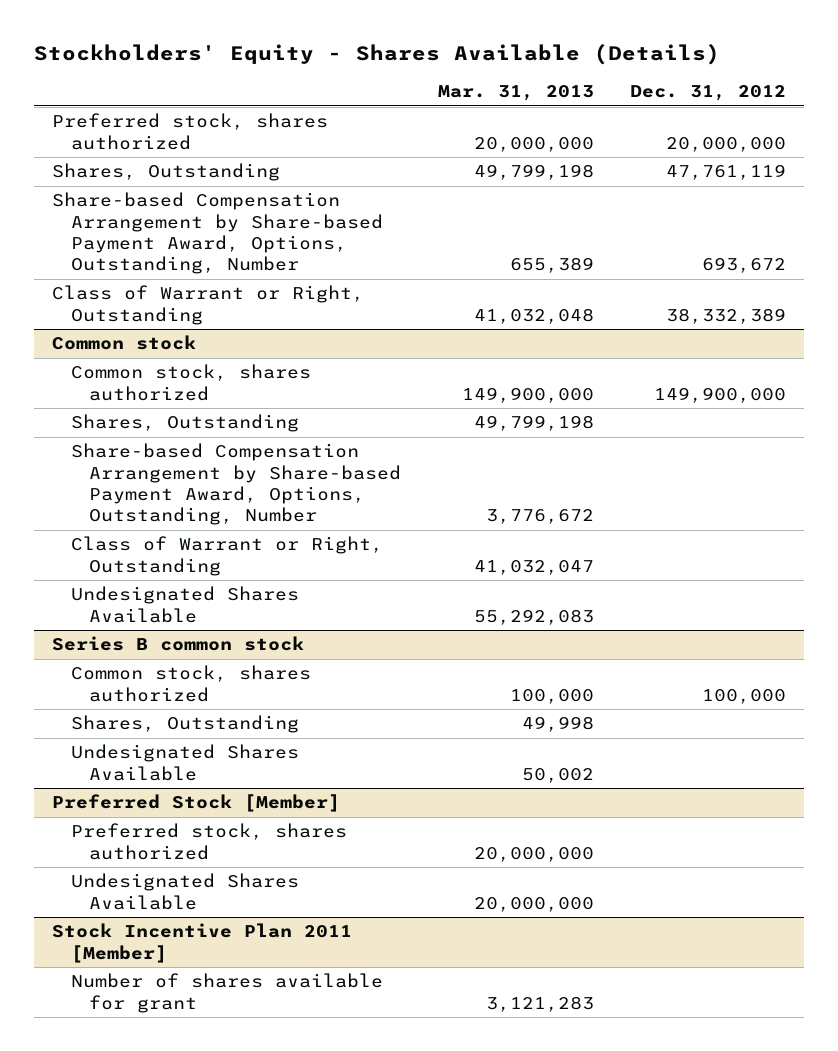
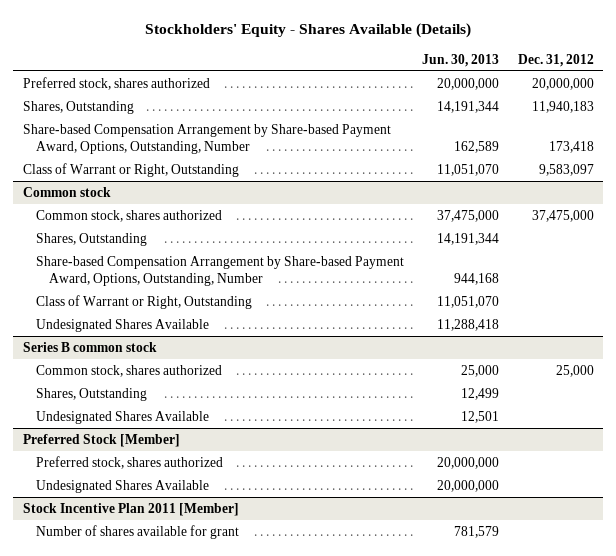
- | Mar. 31, 2013 | Dec. 31, 2012
+ | Jun. 30, 2013 | Dec. 31, 2012
- Shares, Outstanding | 49,799,198 | 47,761,119
- Share-based Compensation Arrangement by Share-based Payment Award, Options, Outstanding, Number | 655,389 | 693,672
- Class of Warrant or Right, Outstanding | 41,032,048 | 38,332,389
+ Shares, Outstanding | 14,191,344 | 11,940,183
+ Share-based Compensation Arrangement by Share-based Payment Award, Options, Outstanding, Number | 162,589 | 173,418
+ Class of Warrant or Right, Outstanding | 11,051,070 | 9,583,097
@ Common stock
- Common stock, shares authorized | 149,900,000 | 149,900,000
+ Common stock, shares authorized | 37,475,000 | 37,475,000
@ Series B common stock
- Common stock, shares authorized | 100,000 | 100,000
+ Common stock, shares authorized | 25,000 | 25,000

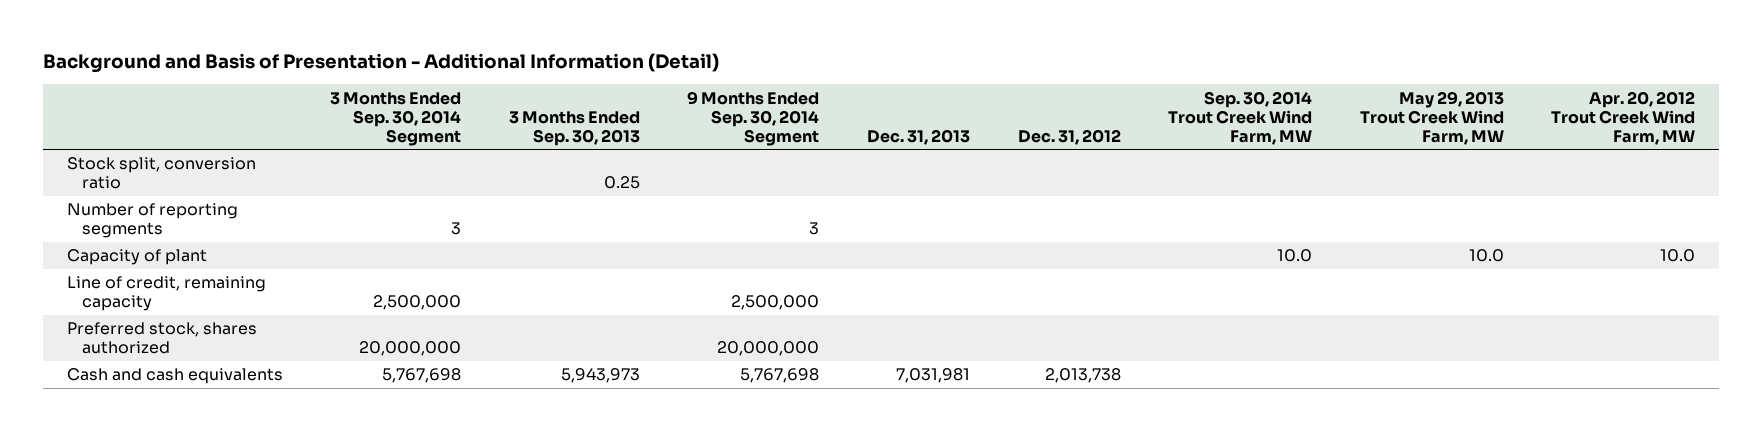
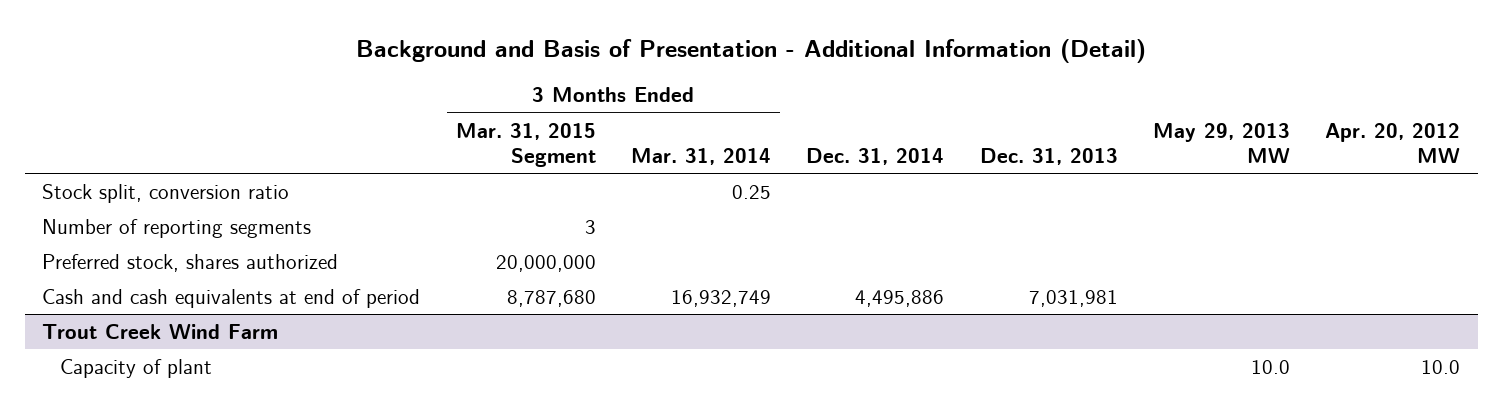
- | 3 Months Ended Sep. 30, 2014 Segment | 3 Months Ended Sep. 30, 2013 | 9 Months Ended Sep. 30, 2014 Segment | Dec. 31, 2013 | Dec. 31, 2012 | Sep. 30, 2014 Trout Creek Wind Farm, MW | May 29, 2013 Trout Creek Wind Farm, MW | Apr. 20, 2012 Trout Creek Wind Farm, MW
+ | 3 Months Ended Mar. 31, 2015 Segment | 3 Months Ended Mar. 31, 2014 | Dec. 31, 2014 | Dec. 31, 2013 | May 29, 2013 MW | Apr. 20, 2012 MW
- Capacity of plant | | | | | | 10.0 | 10.0 | 10.0
- Line of credit, remaining capacity | 2,500,000 | | 2,500,000 | | | | |
- Cash and cash equivalents | 5,767,698 | 5,943,973 | 5,767,698 | 7,031,981 | 2,013,738 | | |
+ Cash and cash equivalents at end of period | 8,787,680 | 16,932,749 | 4,495,886 | 7,031,981 | |
+ Trout Creek Wind Farm
+ Capacity of plant | | | | | 10.0 | 10.0

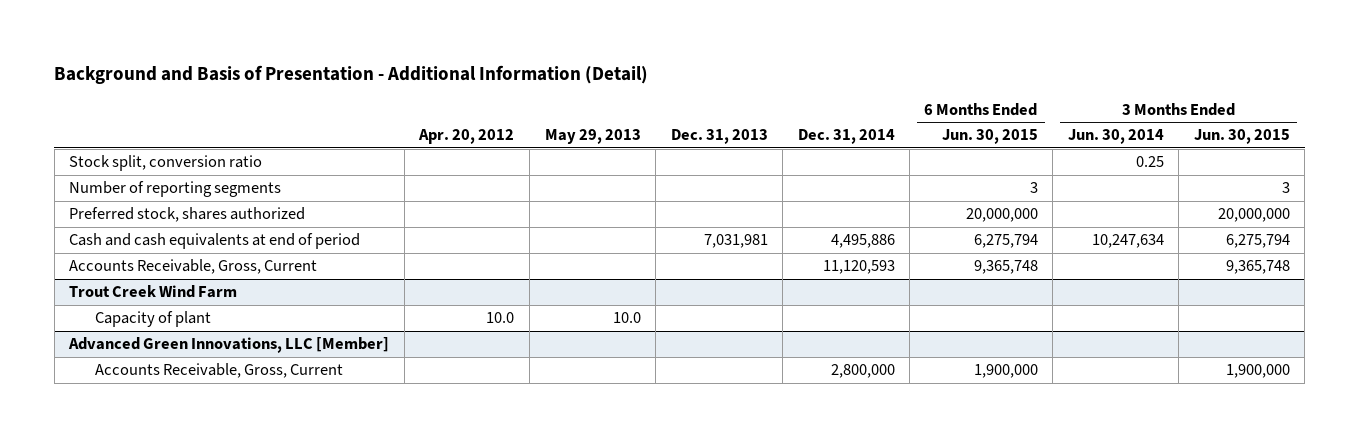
- | 3 Months Ended Mar. 31, 2015 Segment | 3 Months Ended Mar. 31, 2014 | Dec. 31, 2014 | Dec. 31, 2013 | May 29, 2013 MW | Apr. 20, 2012 MW
+ | Apr. 20, 2012 | May 29, 2013 | Dec. 31, 2013 | Dec. 31, 2014 | 6 Months Ended Jun. 30, 2015 | 3 Months Ended Jun. 30, 2014 | 3 Months Ended Jun. 30, 2015
+ Accounts Receivable, Gross, Current | | | | 11,120,593 | 9,365,748 | | 9,365,748
+ Advanced Green Innovations, LLC [Member]
+ Accounts Receivable, Gross, Current | | | | 2,800,000 | 1,900,000 | | 1,900,000

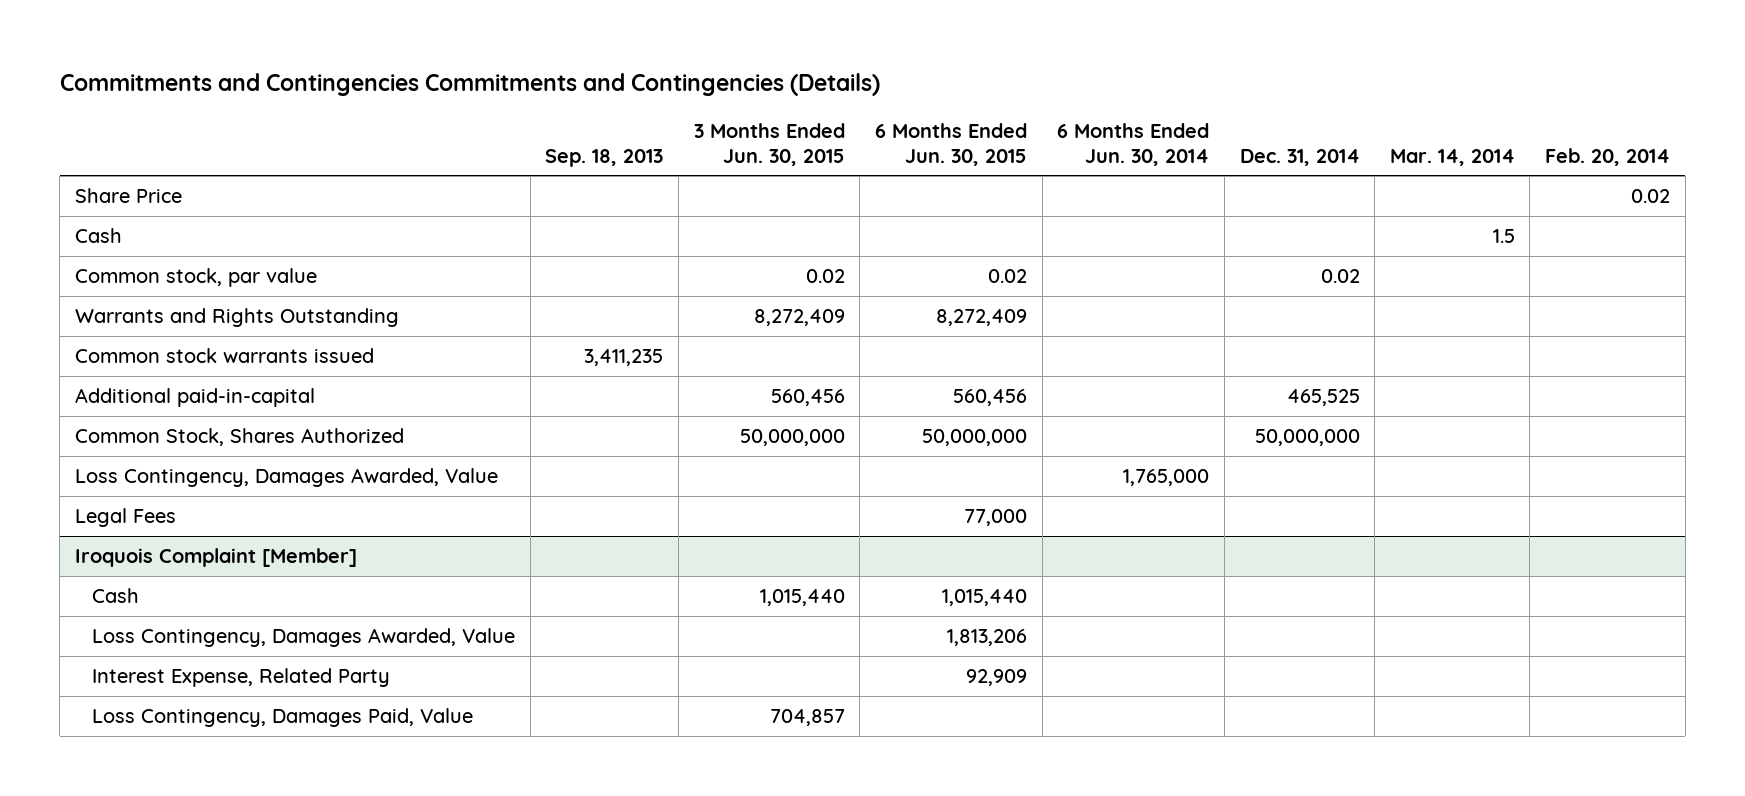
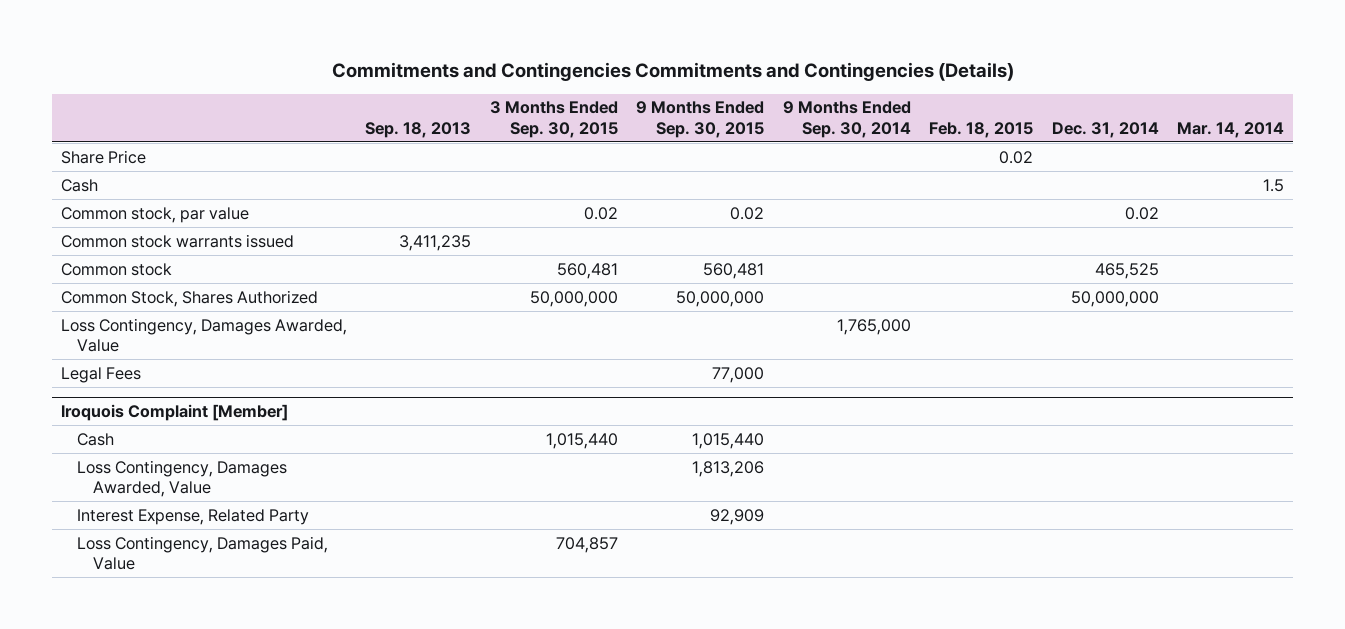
- | Sep. 18, 2013 | 3 Months Ended Jun. 30, 2015 | 6 Months Ended Jun. 30, 2015 | 6 Months Ended Jun. 30, 2014 | Dec. 31, 2014 | Mar. 14, 2014 | Feb. 20, 2014
+ | Sep. 18, 2013 | 3 Months Ended Sep. 30, 2015 | 9 Months Ended Sep. 30, 2015 | 9 Months Ended Sep. 30, 2014 | Feb. 18, 2015 | Dec. 31, 2014 | Mar. 14, 2014
- Warrants and Rights Outstanding | | 8,272,409 | 8,272,409 | | | |
- Additional paid-in-capital | | 560,456 | 560,456 | | 465,525 | |
+ Common stock | | 560,481 | 560,481 | | | 465,525 |

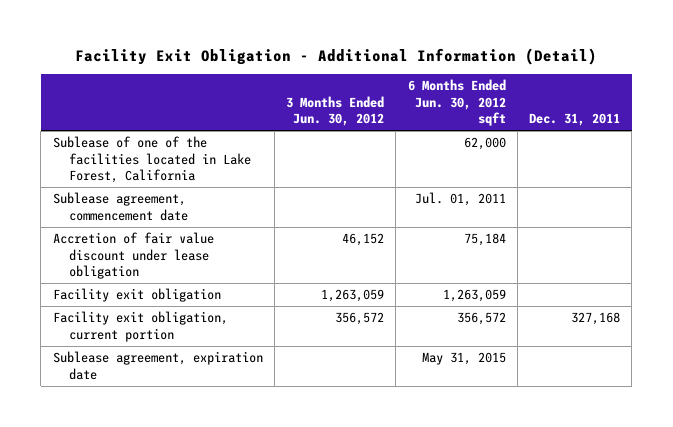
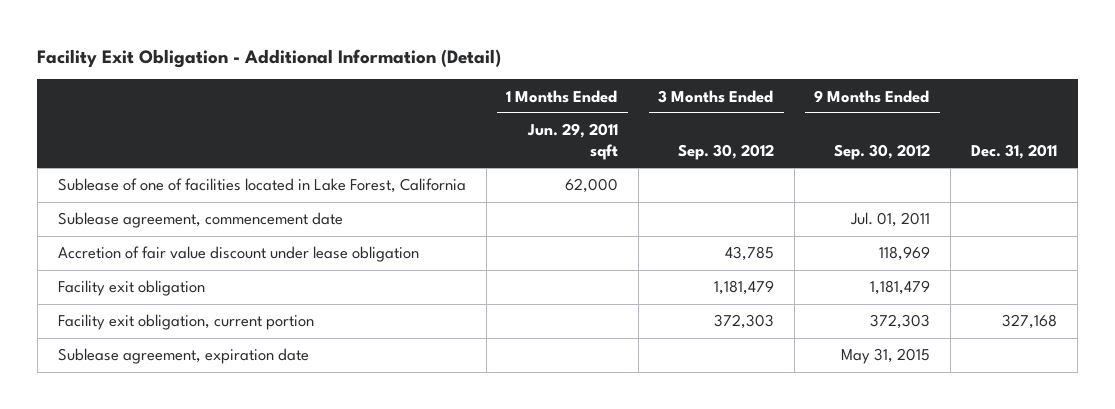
- | 3 Months Ended Jun. 30, 2012 | 6 Months Ended Jun. 30, 2012 sqft | Dec. 31, 2011
+ | 1 Months Ended Jun. 29, 2011 sqft | 3 Months Ended Sep. 30, 2012 | 9 Months Ended Sep. 30, 2012 | Dec. 31, 2011
- Sublease of one of the facilities located in Lake Forest, California | | 62,000 |
+ Sublease of one of facilities located in Lake Forest, California | 62,000 | | |

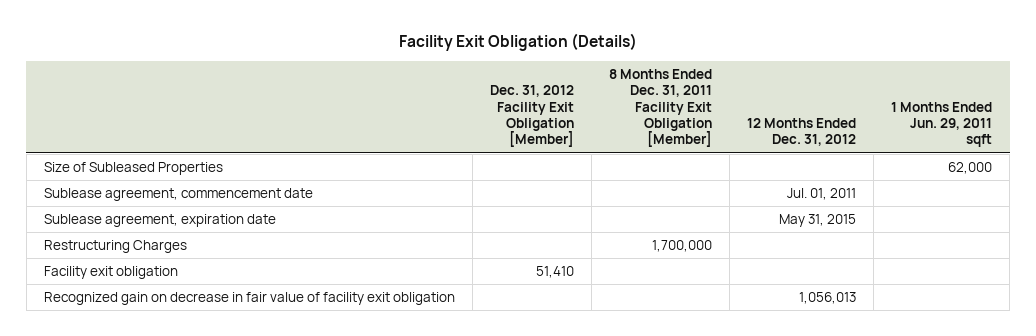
- Facility Exit Obligation - Additional Information (Detail)
+ Facility Exit Obligation (Details)
- | 1 Months Ended Jun. 29, 2011 sqft | 3 Months Ended Sep. 30, 2012 | 9 Months Ended Sep. 30, 2012 | Dec. 31, 2011
+ | Dec. 31, 2012 Facility Exit Obligation [Member] | 8 Months Ended Dec. 31, 2011 Facility Exit Obligation [Member] | 12 Months Ended Dec. 31, 2012 | 1 Months Ended Jun. 29, 2011 sqft
- Sublease of one of facilities located in Lake Forest, California | 62,000 | | |
+ Size of Subleased Properties | | | | 62,000
- Accretion of fair value discount under lease obligation | | 43,785 | 118,969 |
- Facility exit obligation, current portion | | 372,303 | 372,303 | 327,168
+ Restructuring Charges | | 1,700,000 | |
moved down: Facility exit obligation | 51,410 | | |
+ Recognized gain on decrease in fair value of facility exit obligation | | | 1,056,013 |

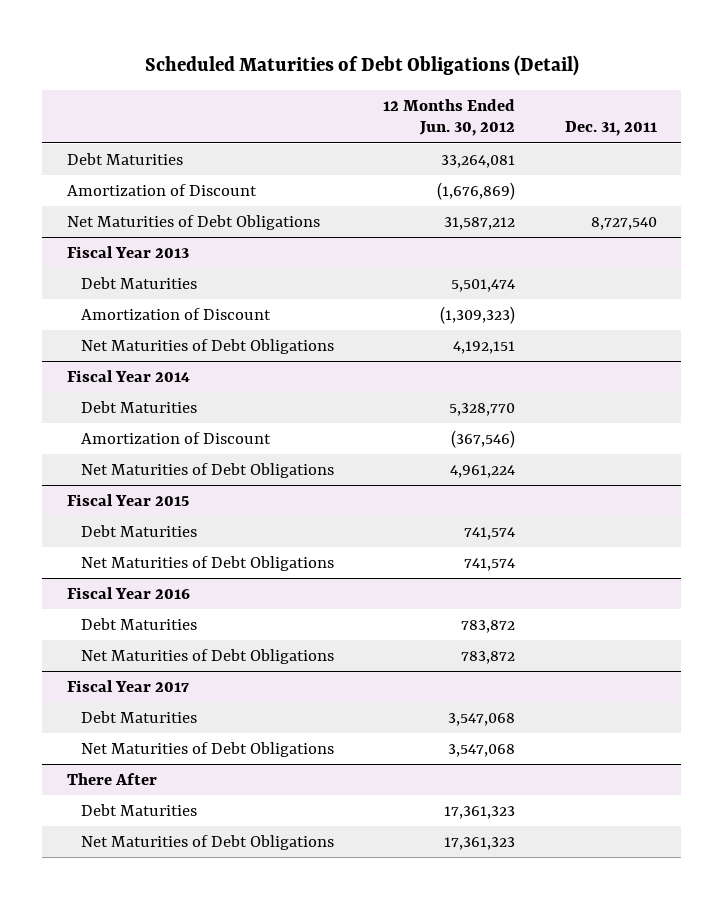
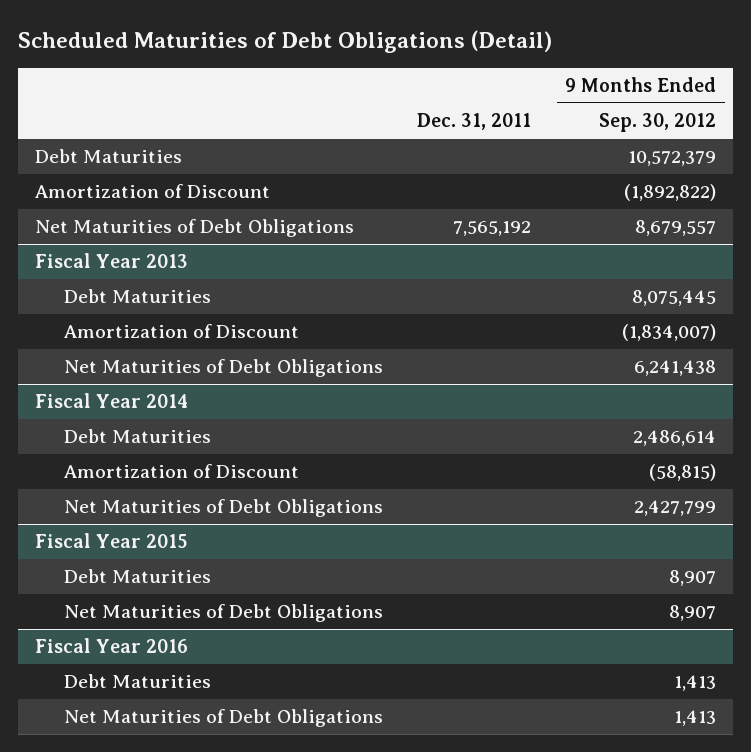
- | 12 Months Ended Jun. 30, 2012 | Dec. 31, 2011
+ | Dec. 31, 2011 | 9 Months Ended Sep. 30, 2012
- Net Maturities of Debt Obligations | 31,587,212 | 8,727,540
+ Net Maturities of Debt Obligations | 7,565,192 | 8,679,557
- Fiscal Year 2017
- Debt Maturities | 3,547,068 |
- Net Maturities of Debt Obligations | 3,547,068 |
- There After
- Debt Maturities | 17,361,323 |
- Net Maturities of Debt Obligations | 17,361,323 |

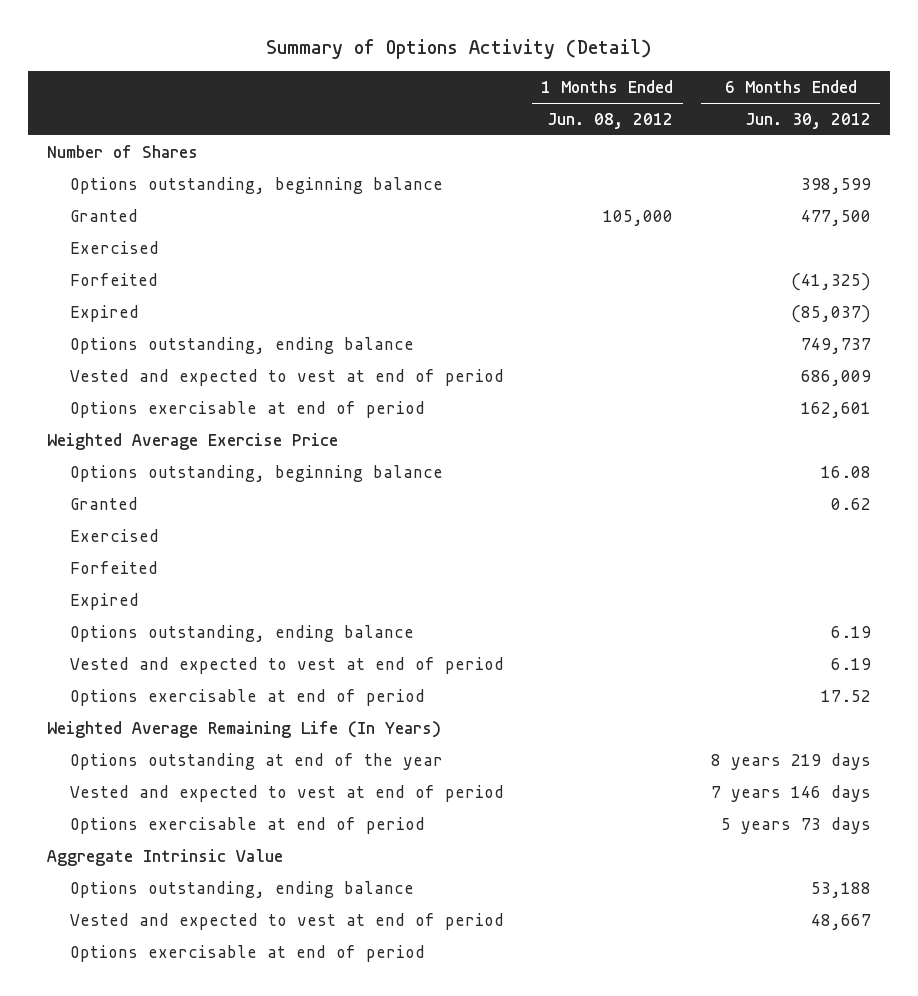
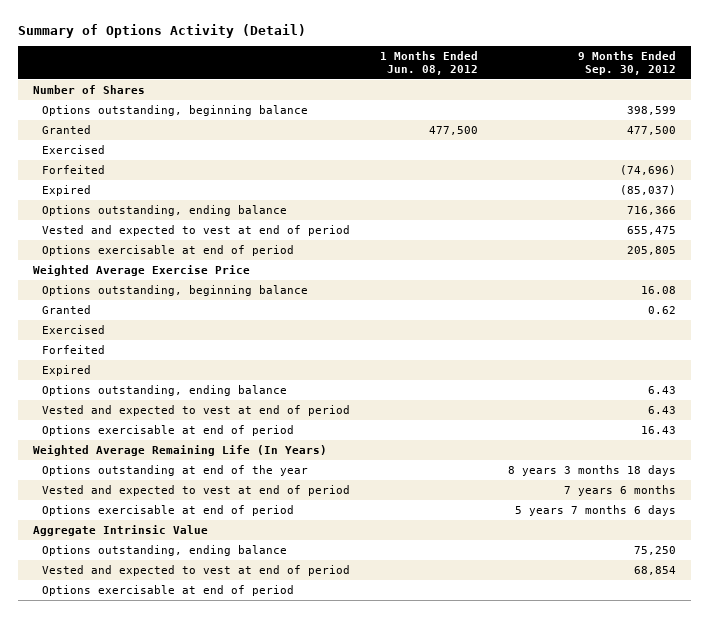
- | 1 Months Ended Jun. 08, 2012 | 6 Months Ended Jun. 30, 2012
+ | 1 Months Ended Jun. 08, 2012 | 9 Months Ended Sep. 30, 2012
- Granted | 105,000 | 477,500
+ Granted | 477,500 | 477,500

